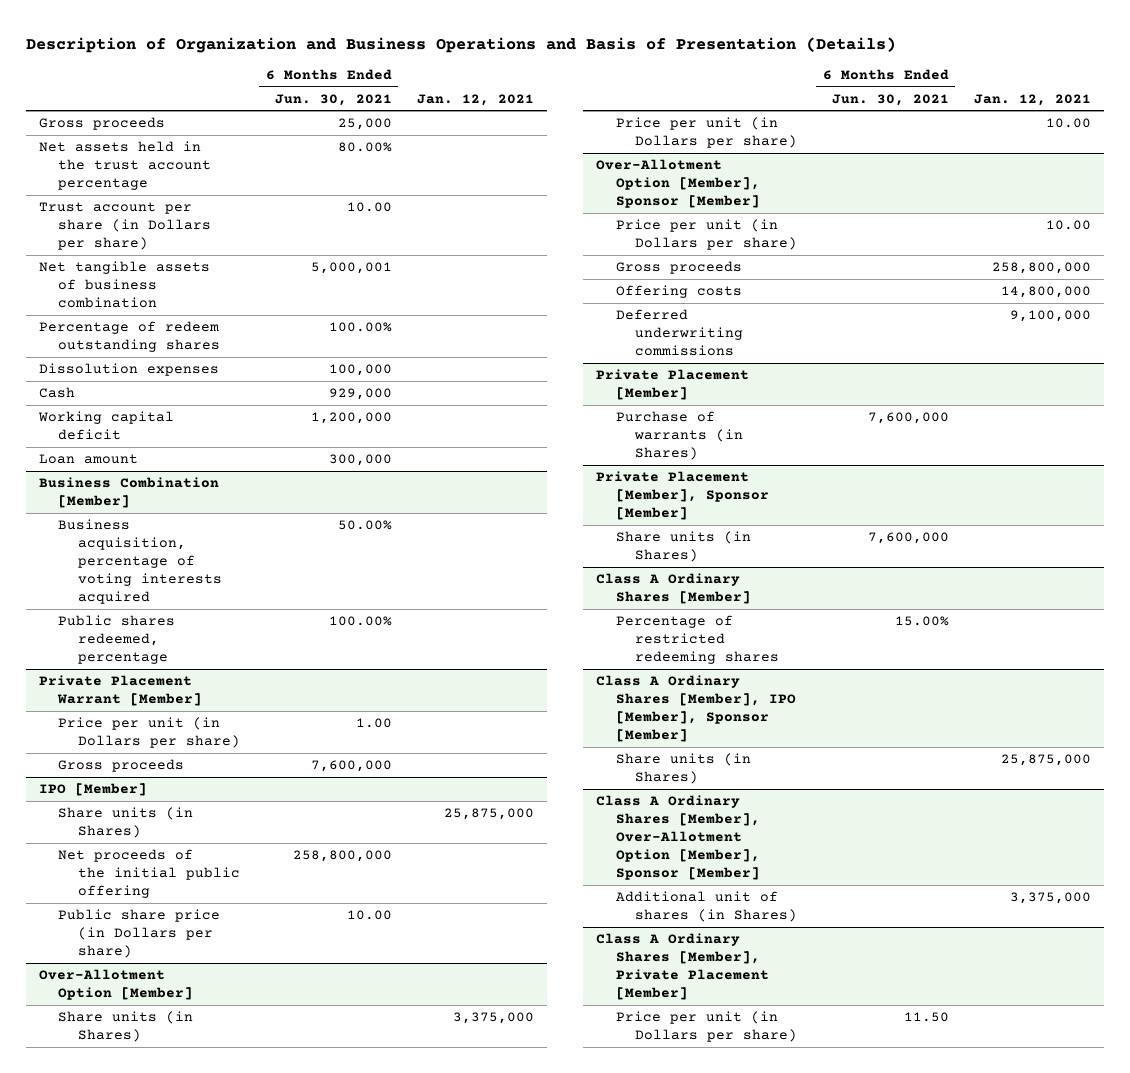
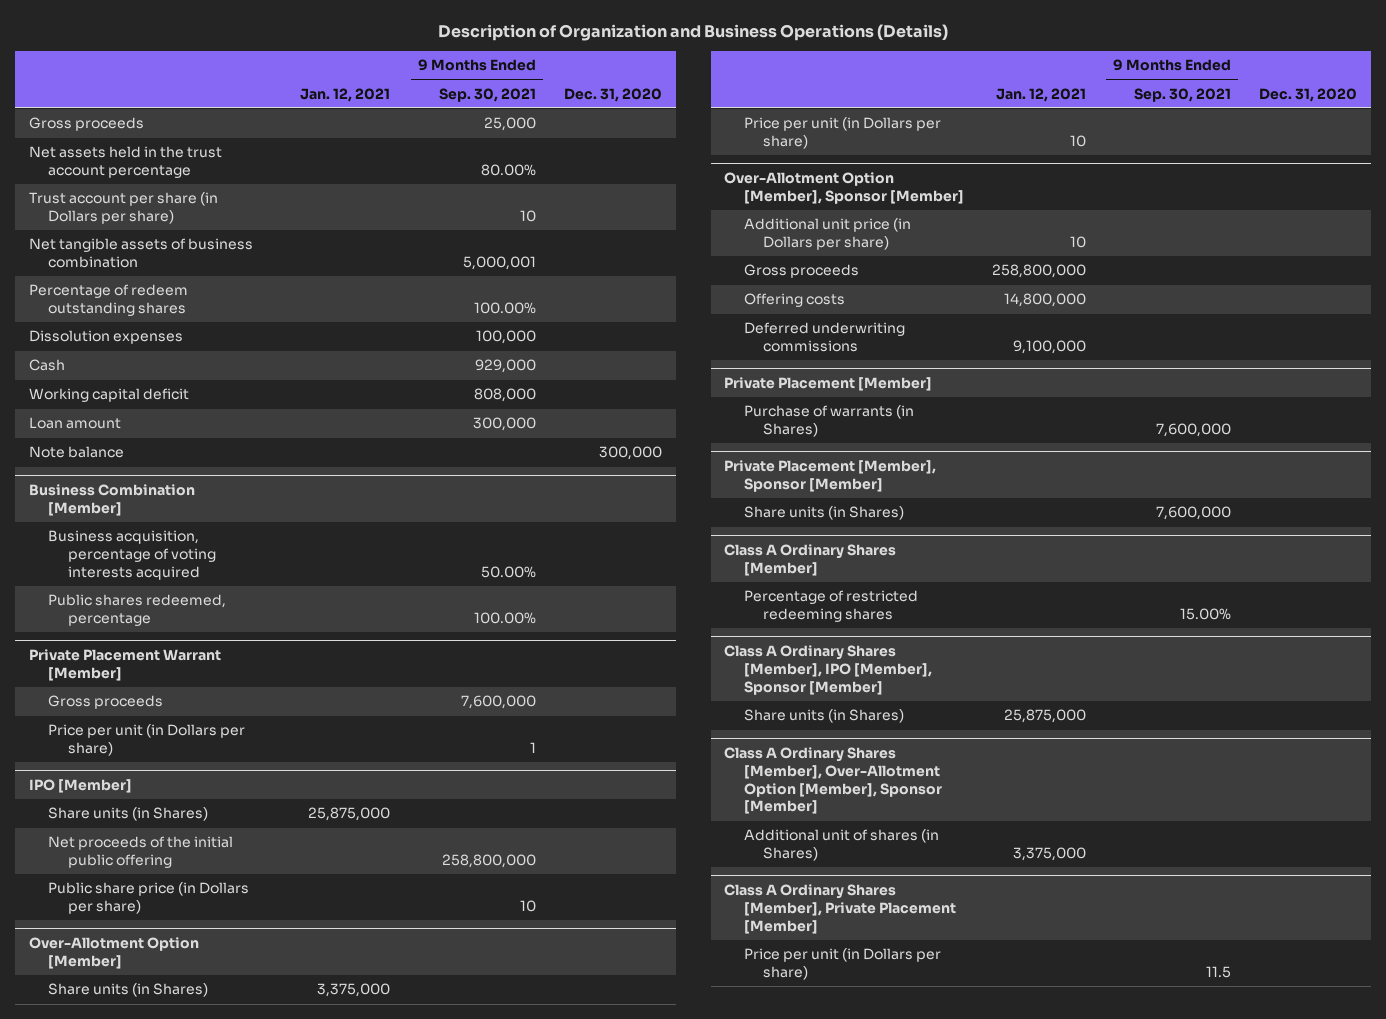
- Description of Organization and Business Operations and Basis of Presentation (Details)
+ Description of Organization and Business Operations (Details)
- | 6 Months Ended Jun. 30, 2021 | Jan. 12, 2021
+ | Jan. 12, 2021 | 9 Months Ended Sep. 30, 2021 | Dec. 31, 2020
+ Note balance | | | 300,000
@ Private Placement Warrant [Member]
moved down: Price per unit (in Dollars per share) | | 1 |
@ Over-Allotment Option [Member]
- Price per unit (in Dollars per share) | | 10.00
+ Price per unit (in Dollars per share) | 10 | |
@ Over-Allotment Option [Member], Sponsor [Member]
- Price per unit (in Dollars per share) | | 10.00
+ Additional unit price (in Dollars per share) | 10 | |

